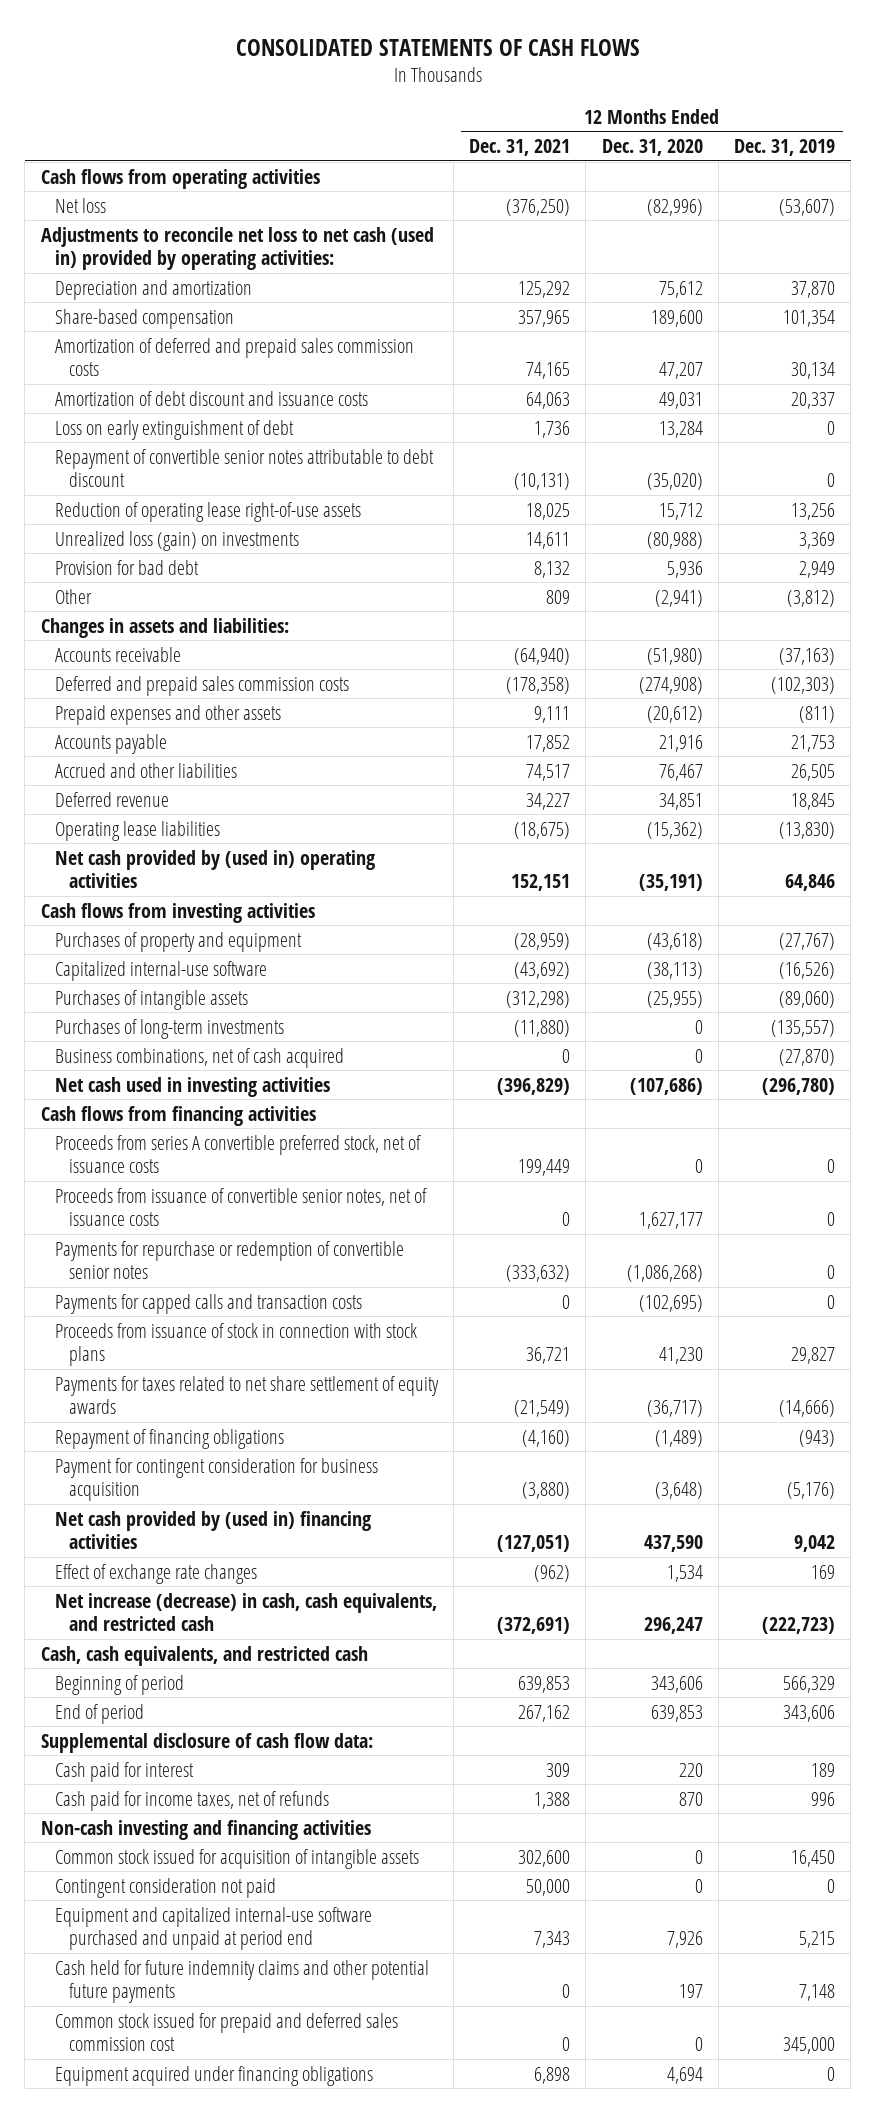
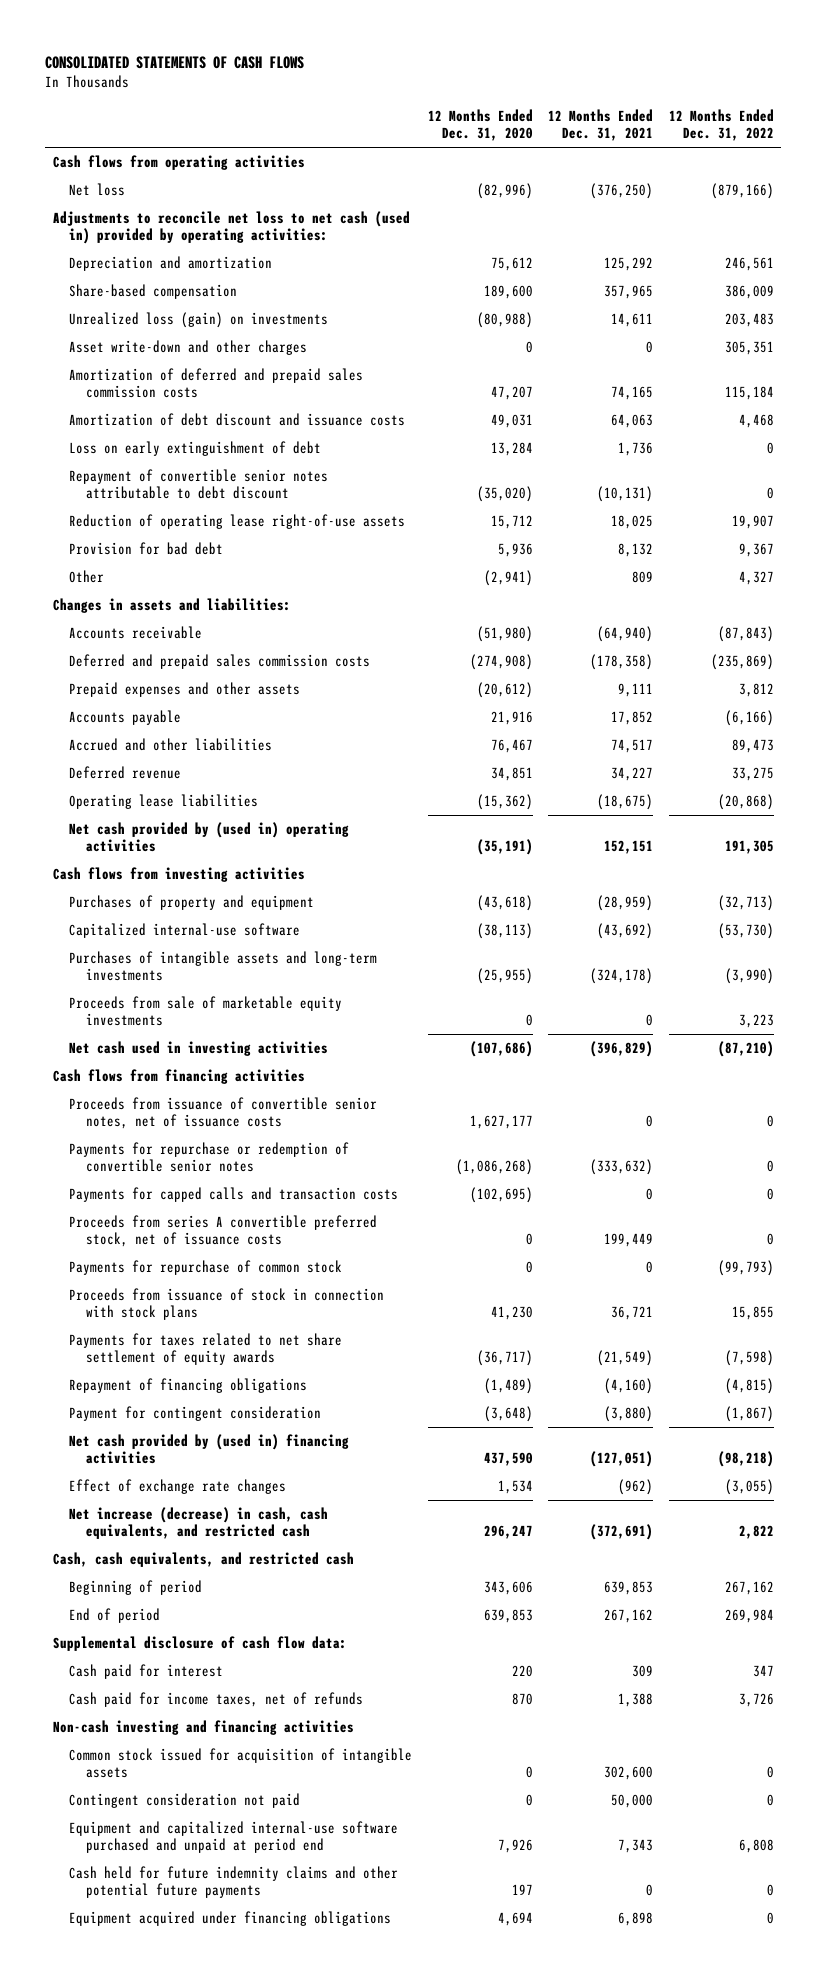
- | 12 Months Ended Dec. 31, 2021 | 12 Months Ended Dec. 31, 2020 | 12 Months Ended Dec. 31, 2019
+ | 12 Months Ended Dec. 31, 2020 | 12 Months Ended Dec. 31, 2021 | 12 Months Ended Dec. 31, 2022
moved up: Unrealized loss (gain) on investments | (80,988) | 14,611 | 203,483
+ Asset write-down and other charges | 0 | 0 | 305,351
- Purchases of intangible assets | (312,298) | (25,955) | (89,060)
- Purchases of long-term investments | (11,880) | 0 | (135,557)
- Business combinations, net of cash acquired | 0 | 0 | (27,870)
+ Purchases of intangible assets and long-term investments | (25,955) | (324,178) | (3,990)
+ Proceeds from sale of marketable equity investments | 0 | 0 | 3,223
moved down: Proceeds from series A convertible preferred stock, net of issuance costs | 0 | 199,449 | 0
+ Payments for repurchase of common stock | 0 | 0 | (99,793)
- Payment for contingent consideration for business acquisition | (3,880) | (3,648) | (5,176)
+ Payment for contingent consideration | (3,648) | (3,880) | (1,867)
- Common stock issued for prepaid and deferred sales commission cost | 0 | 0 | 345,000

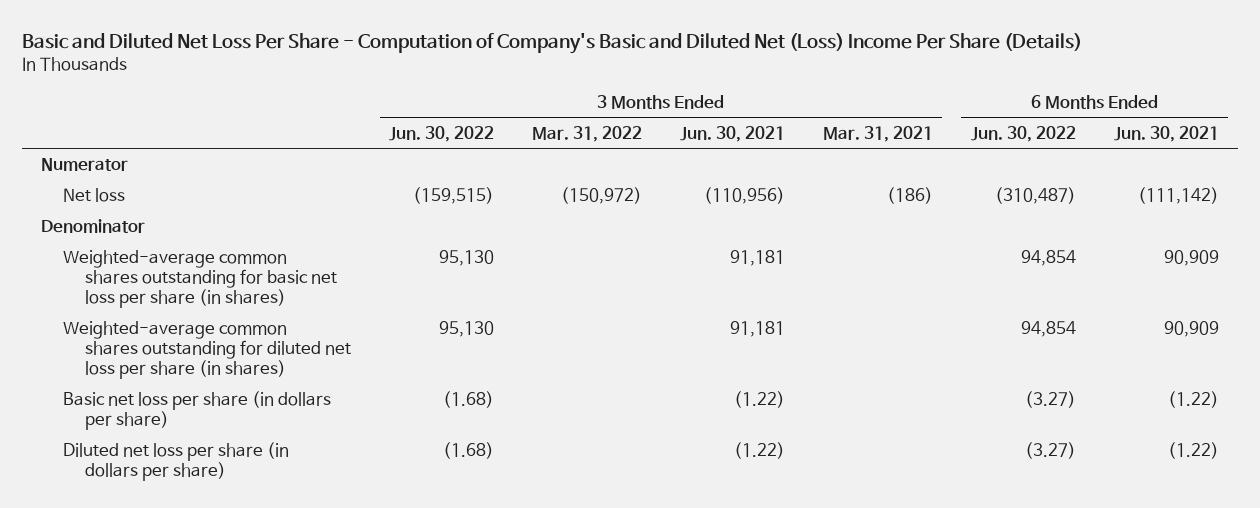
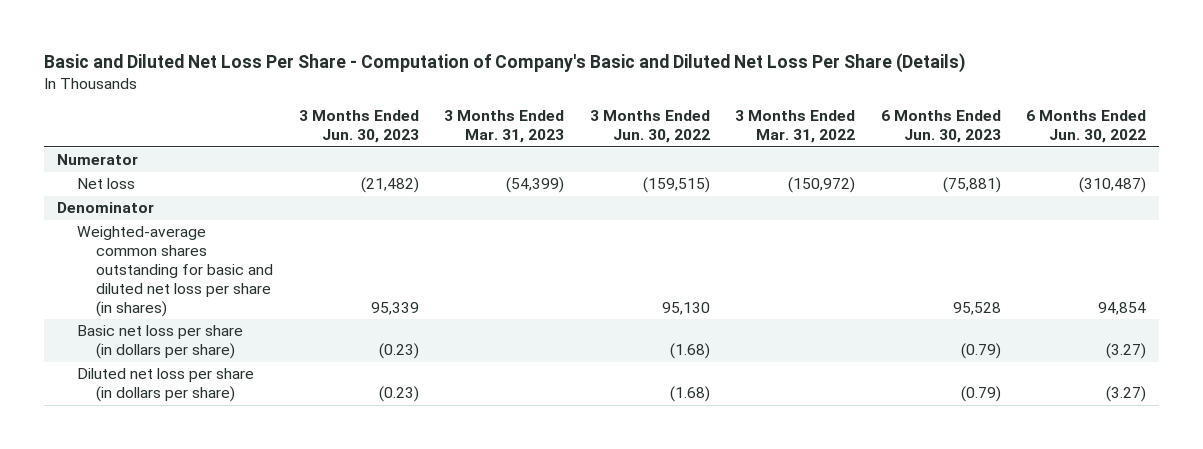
- Basic and Diluted Net Loss Per Share - Computation of Company's Basic and Diluted Net (Loss) Income Per Share (Details)
+ Basic and Diluted Net Loss Per Share - Computation of Company's Basic and Diluted Net Loss Per Share (Details)
- | 3 Months Ended Jun. 30, 2022 | 3 Months Ended Mar. 31, 2022 | 3 Months Ended Jun. 30, 2021 | 3 Months Ended Mar. 31, 2021 | 6 Months Ended Jun. 30, 2022 | 6 Months Ended Jun. 30, 2021
+ | 3 Months Ended Jun. 30, 2023 | 3 Months Ended Mar. 31, 2023 | 3 Months Ended Jun. 30, 2022 | 3 Months Ended Mar. 31, 2022 | 6 Months Ended Jun. 30, 2023 | 6 Months Ended Jun. 30, 2022
- Weighted-average common shares outstanding for basic net loss per share (in shares) | 95,130 | | 91,181 | | 94,854 | 90,909
- Weighted-average common shares outstanding for diluted net loss per share (in shares) | 95,130 | | 91,181 | | 94,854 | 90,909
+ Weighted-average common shares outstanding for basic and diluted net loss per share (in shares) | 95,339 | | 95,130 | | 95,528 | 94,854

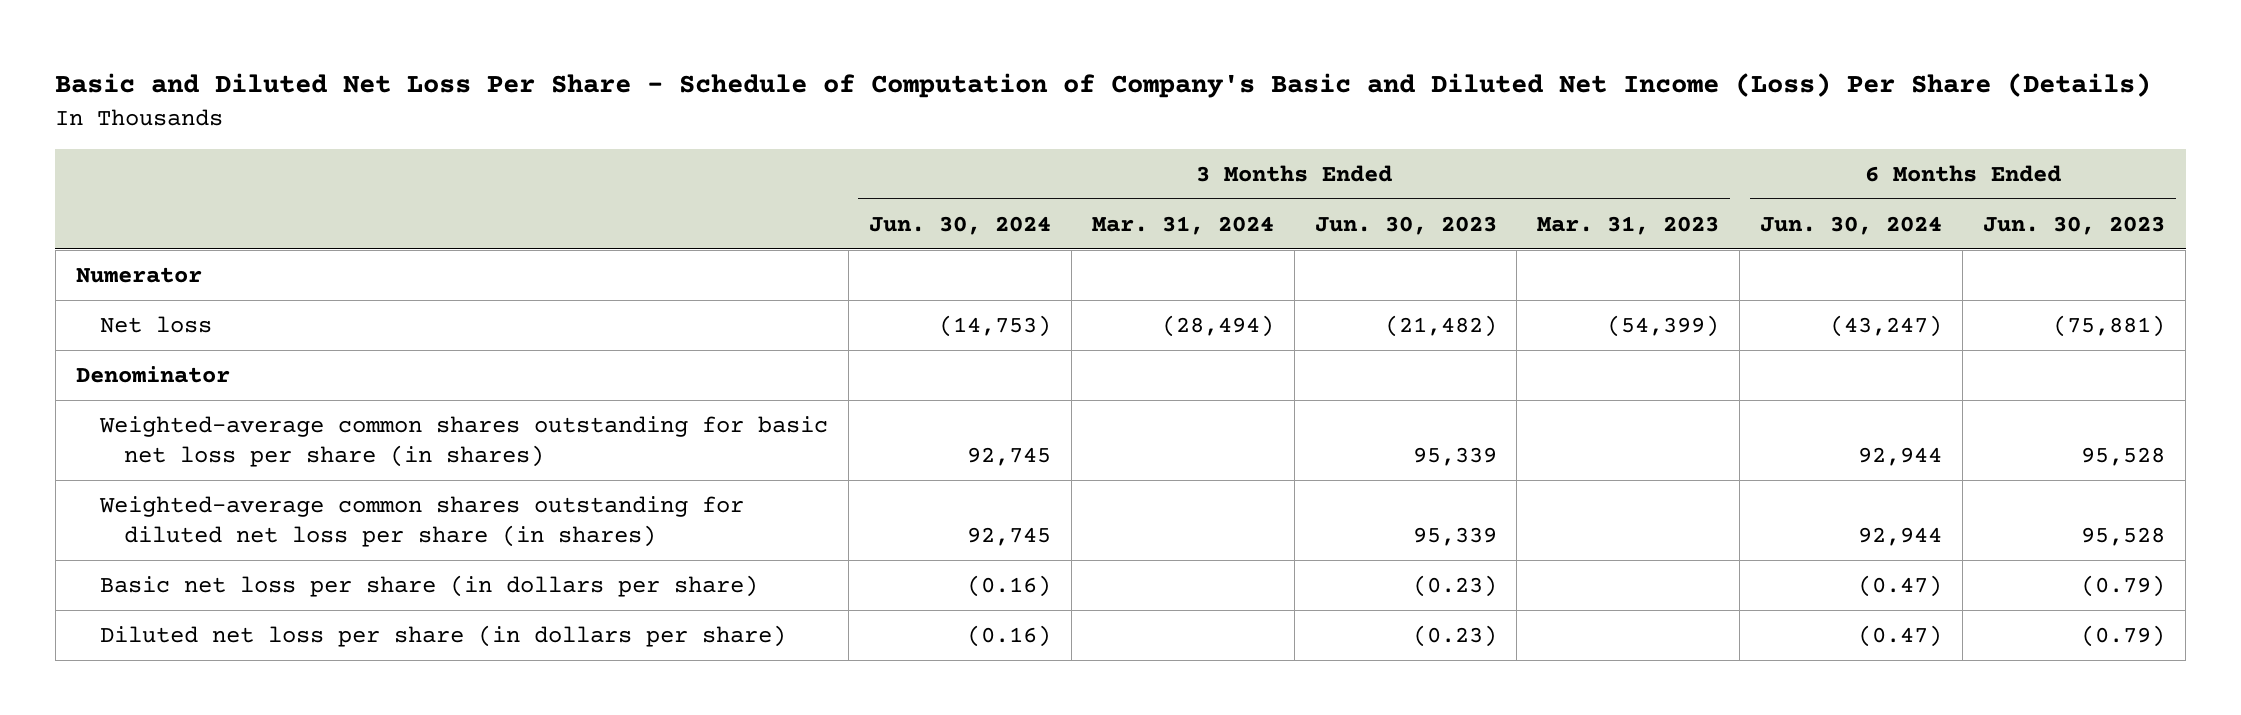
- Basic and Diluted Net Loss Per Share - Computation of Company's Basic and Diluted Net Loss Per Share (Details)
+ Basic and Diluted Net Loss Per Share - Schedule of Computation of Company's Basic and Diluted Net Income (Loss) Per Share (Details)
- | 3 Months Ended Jun. 30, 2023 | 3 Months Ended Mar. 31, 2023 | 3 Months Ended Jun. 30, 2022 | 3 Months Ended Mar. 31, 2022 | 6 Months Ended Jun. 30, 2023 | 6 Months Ended Jun. 30, 2022
+ | 3 Months Ended Jun. 30, 2024 | 3 Months Ended Mar. 31, 2024 | 3 Months Ended Jun. 30, 2023 | 3 Months Ended Mar. 31, 2023 | 6 Months Ended Jun. 30, 2024 | 6 Months Ended Jun. 30, 2023
- Weighted-average common shares outstanding for basic and diluted net loss per share (in shares) | 95,339 | | 95,130 | | 95,528 | 94,854
+ Weighted-average common shares outstanding for basic net loss per share (in shares) | 92,745 | | 95,339 | | 92,944 | 95,528
+ Weighted-average common shares outstanding for diluted net loss per share (in shares) | 92,745 | | 95,339 | | 92,944 | 95,528

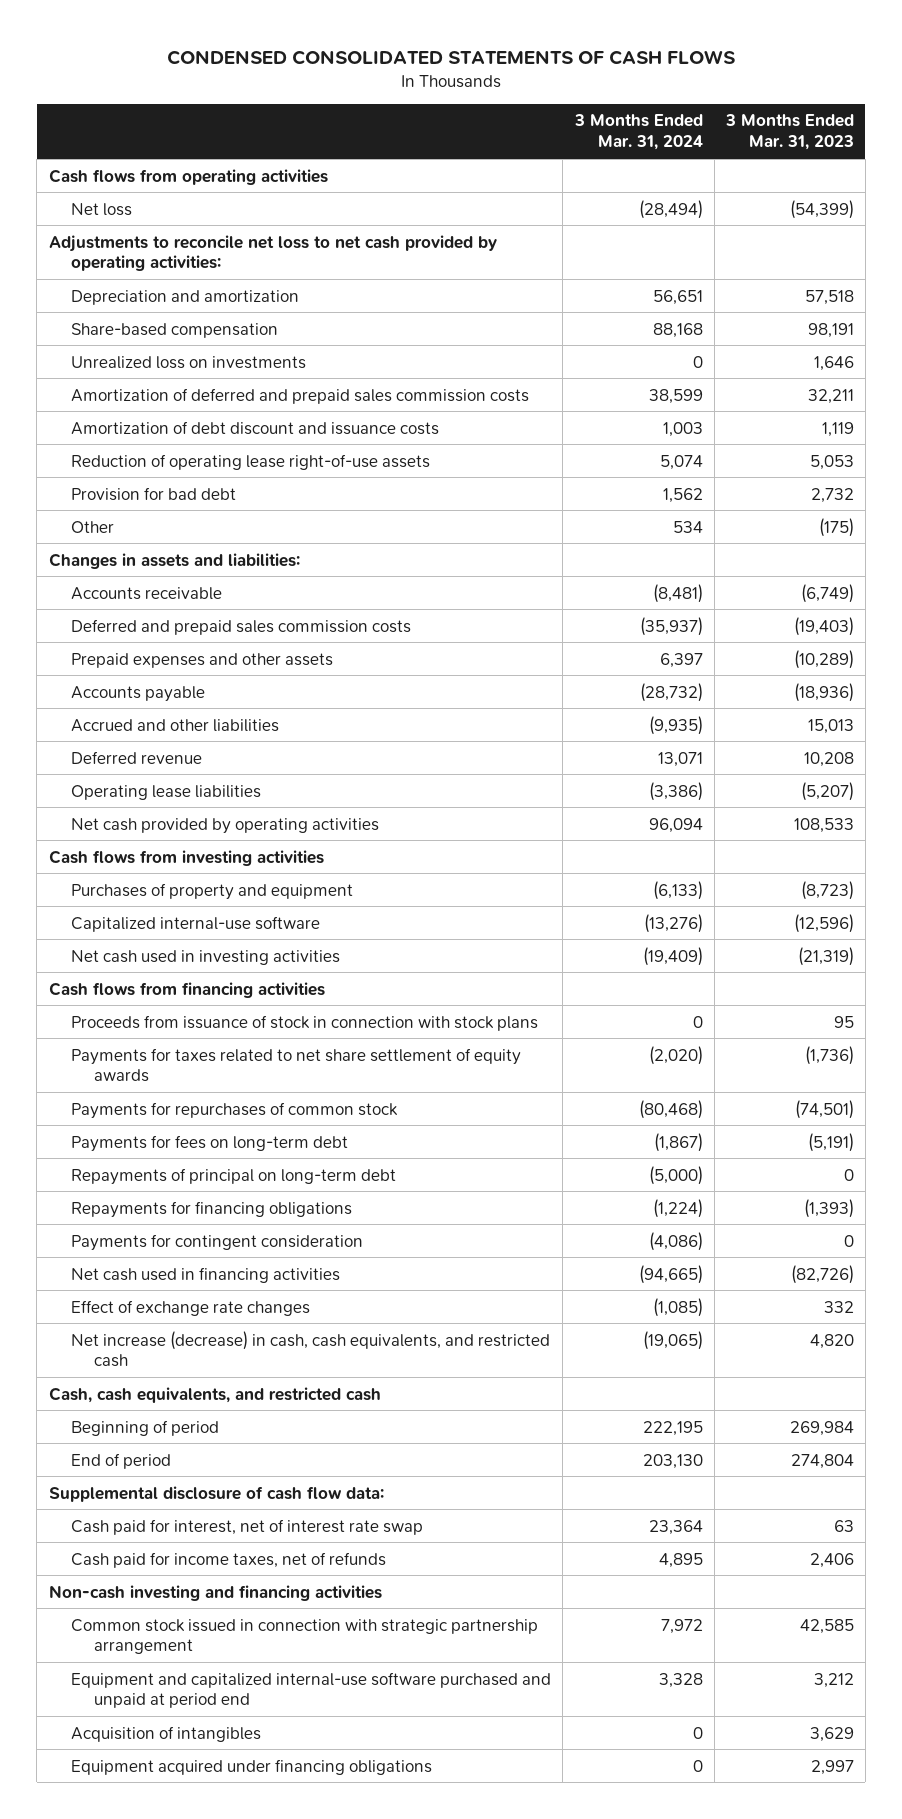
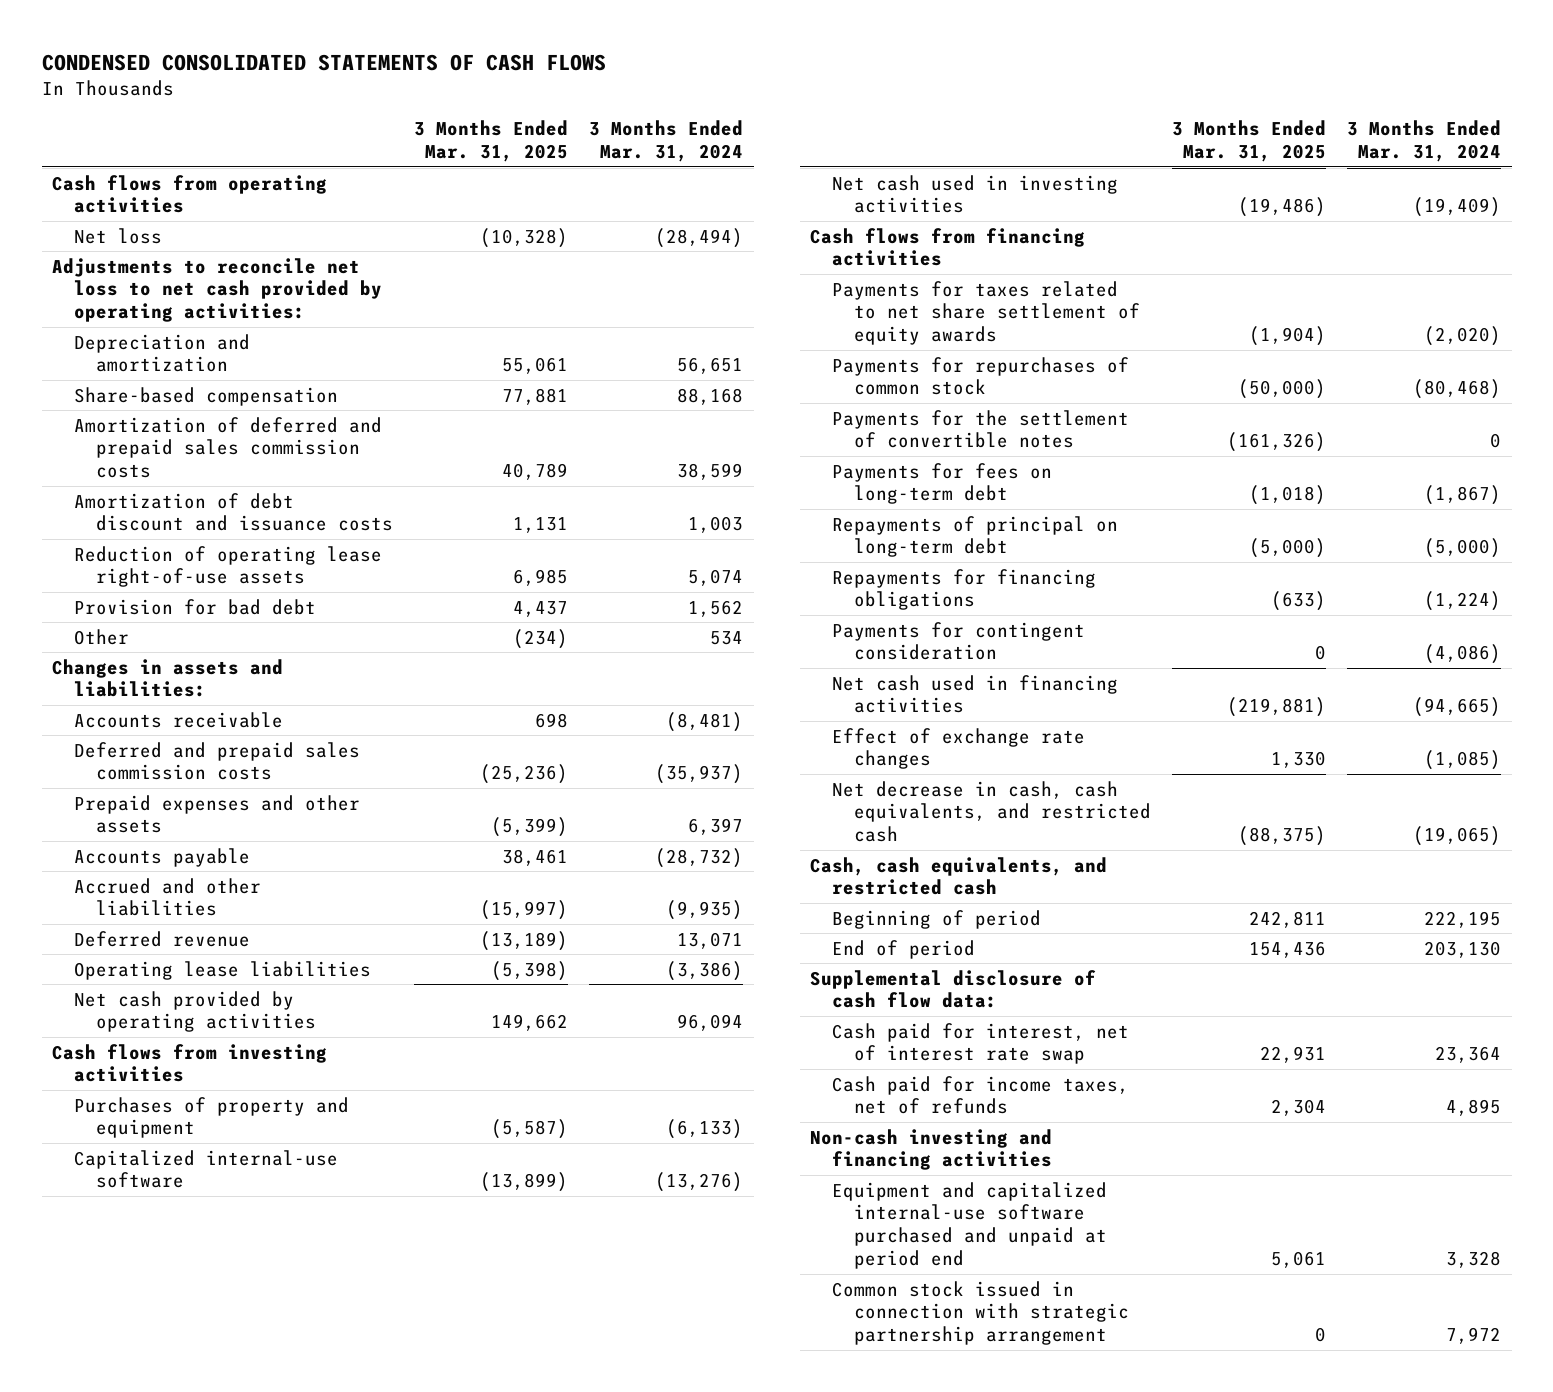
- | 3 Months Ended Mar. 31, 2024 | 3 Months Ended Mar. 31, 2023
+ | 3 Months Ended Mar. 31, 2025 | 3 Months Ended Mar. 31, 2024
- Unrealized loss on investments | 0 | 1,646
- Proceeds from issuance of stock in connection with stock plans | 0 | 95
+ Payments for the settlement of convertible notes | (161,326) | 0
- Net increase (decrease) in cash, cash equivalents, and restricted cash | (19,065) | 4,820
+ Net decrease in cash, cash equivalents, and restricted cash | (88,375) | (19,065)
- Acquisition of intangibles | 0 | 3,629
- Equipment acquired under financing obligations | 0 | 2,997
moved down: Common stock issued in connection with strategic partnership arrangement | 0 | 7,972

